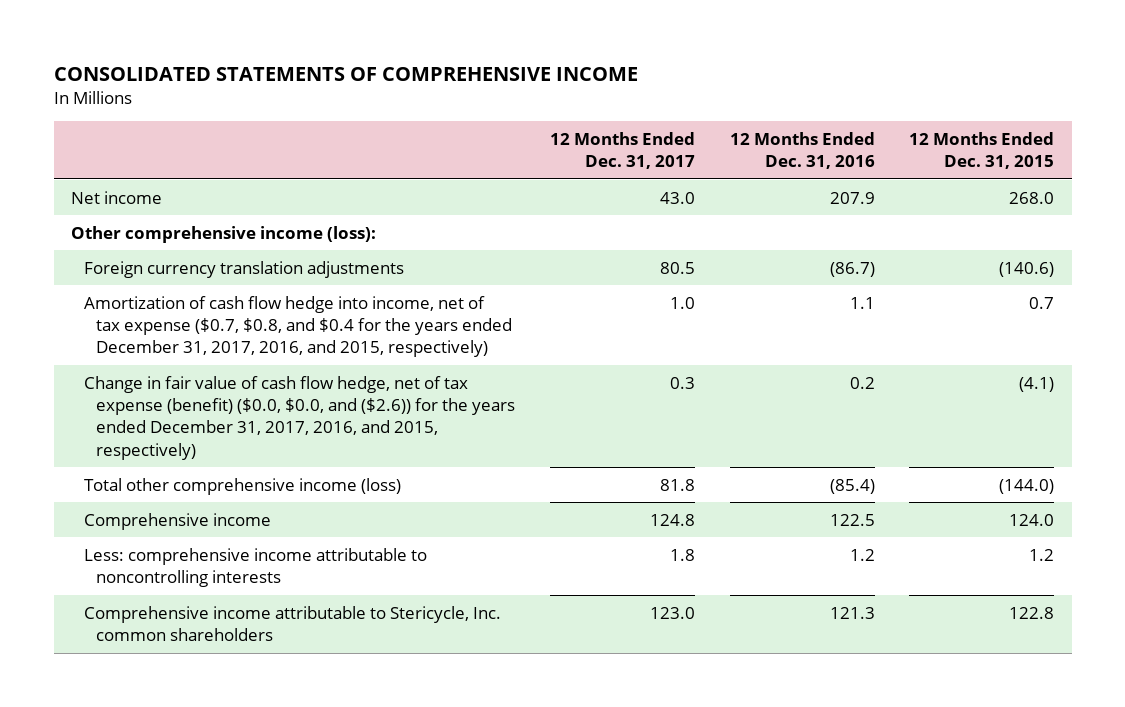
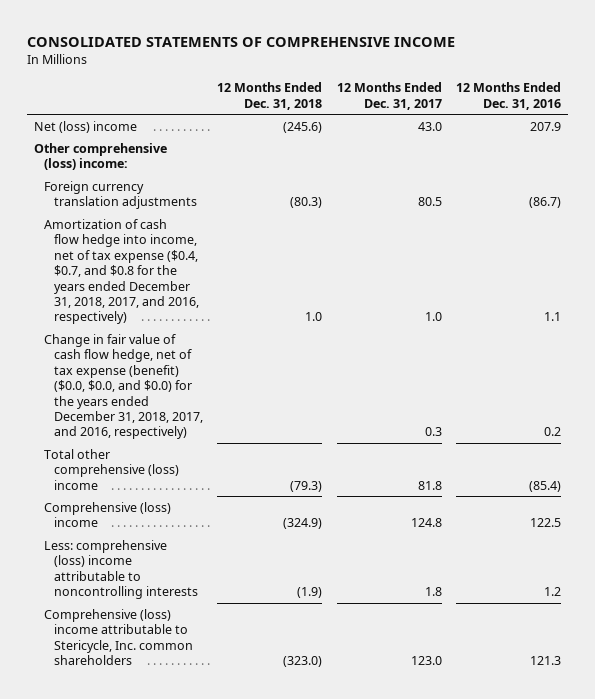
- | 12 Months Ended Dec. 31, 2017 | 12 Months Ended Dec. 31, 2016 | 12 Months Ended Dec. 31, 2015
+ | 12 Months Ended Dec. 31, 2018 | 12 Months Ended Dec. 31, 2017 | 12 Months Ended Dec. 31, 2016
- Net income | 43.0 | 207.9 | 268.0
- Other comprehensive income (loss):
+ Net (loss) income | (245.6) | 43.0 | 207.9
+ Other comprehensive (loss) income:
- Amortization of cash flow hedge into income, net of tax expense ($0.7, $0.8, and $0.4 for the years ended December 31, 2017, 2016, and 2015, respectively) | 1.0 | 1.1 | 0.7
- Change in fair value of cash flow hedge, net of tax expense (benefit) ($0.0, $0.0, and ($2.6)) for the years ended December 31, 2017, 2016, and 2015, respectively) | 0.3 | 0.2 | (4.1)
- Total other comprehensive income (loss) | 81.8 | (85.4) | (144.0)
- Comprehensive income | 124.8 | 122.5 | 124.0
- Less: comprehensive income attributable to noncontrolling interests | 1.8 | 1.2 | 1.2
- Comprehensive income attributable to Stericycle, Inc. common shareholders | 123.0 | 121.3 | 122.8
+ Amortization of cash flow hedge into income, net of tax expense ($0.4, $0.7, and $0.8 for the years ended December 31, 2018, 2017, and 2016, respectively) | 1.0 | 1.0 | 1.1
+ Change in fair value of cash flow hedge, net of tax expense (benefit) ($0.0, $0.0, and $0.0) for the years ended December 31, 2018, 2017, and 2016, respectively) | | 0.3 | 0.2
+ Total other comprehensive (loss) income | (79.3) | 81.8 | (85.4)
+ Comprehensive (loss) income | (324.9) | 124.8 | 122.5
+ Less: comprehensive (loss) income attributable to noncontrolling interests | (1.9) | 1.8 | 1.2
+ Comprehensive (loss) income attributable to Stericycle, Inc. common shareholders | (323.0) | 123.0 | 121.3

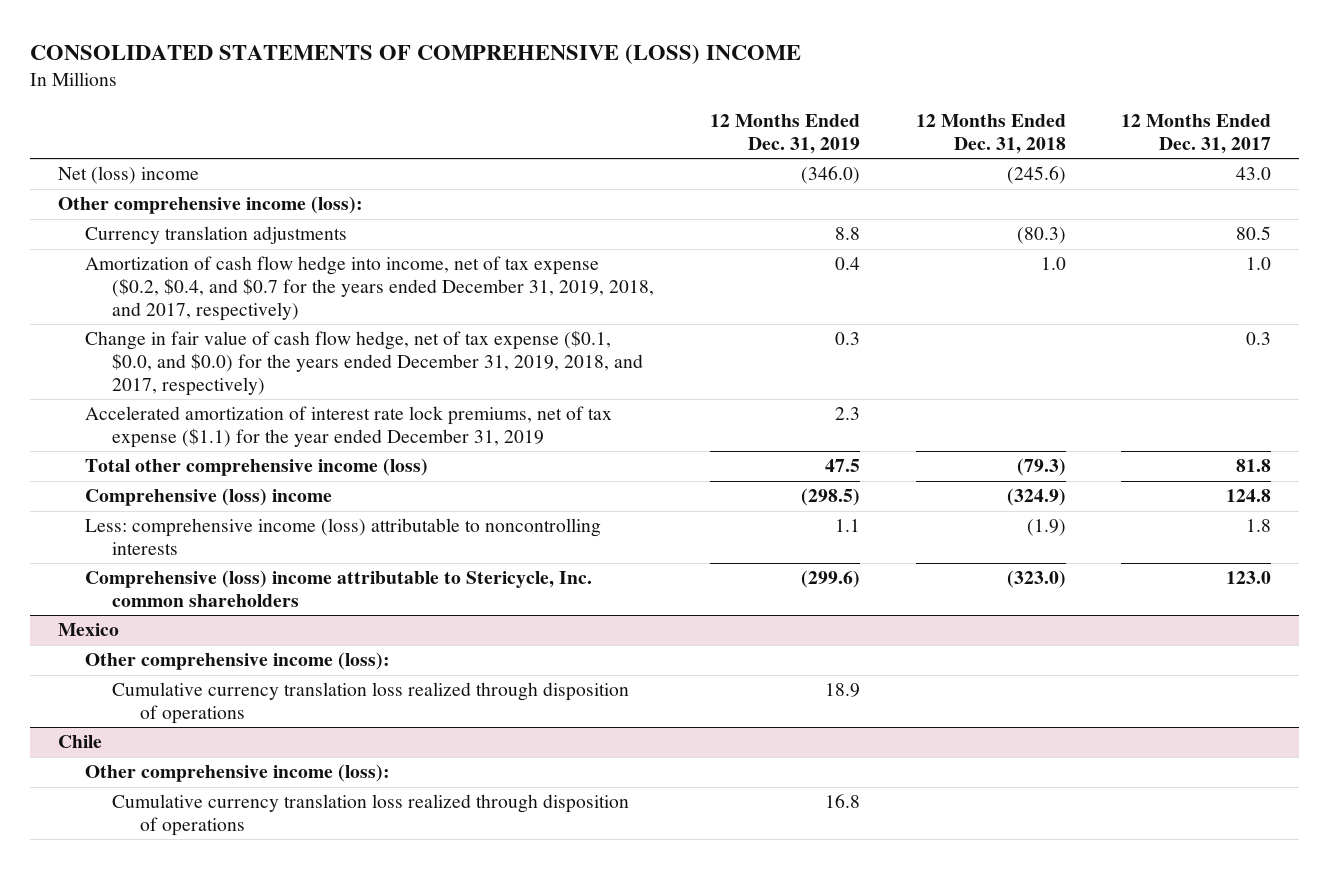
- CONSOLIDATED STATEMENTS OF COMPREHENSIVE INCOME
+ CONSOLIDATED STATEMENTS OF COMPREHENSIVE (LOSS) INCOME
- | 12 Months Ended Dec. 31, 2018 | 12 Months Ended Dec. 31, 2017 | 12 Months Ended Dec. 31, 2016
+ | 12 Months Ended Dec. 31, 2019 | 12 Months Ended Dec. 31, 2018 | 12 Months Ended Dec. 31, 2017
- Other comprehensive (loss) income:
- Foreign currency translation adjustments | (80.3) | 80.5 | (86.7)
- Amortization of cash flow hedge into income, net of tax expense ($0.4, $0.7, and $0.8 for the years ended December 31, 2018, 2017, and 2016, respectively) | 1.0 | 1.0 | 1.1
- Change in fair value of cash flow hedge, net of tax expense (benefit) ($0.0, $0.0, and $0.0) for the years ended December 31, 2018, 2017, and 2016, respectively) | | 0.3 | 0.2
- Total other comprehensive (loss) income | (79.3) | 81.8 | (85.4)
+ Other comprehensive income (loss):
+ Currency translation adjustments | 8.8 | (80.3) | 80.5
+ Amortization of cash flow hedge into income, net of tax expense ($0.2, $0.4, and $0.7 for the years ended December 31, 2019, 2018, and 2017, respectively) | 0.4 | 1.0 | 1.0
+ Change in fair value of cash flow hedge, net of tax expense ($0.1, $0.0, and $0.0) for the years ended December 31, 2019, 2018, and 2017, respectively) | 0.3 | | 0.3
+ Accelerated amortization of interest rate lock premiums, net of tax expense ($1.1) for the year ended December 31, 2019 | 2.3 | |
+ Total other comprehensive income (loss) | 47.5 | (79.3) | 81.8
- Less: comprehensive (loss) income attributable to noncontrolling interests | (1.9) | 1.8 | 1.2
+ Less: comprehensive income (loss) attributable to noncontrolling interests | 1.1 | (1.9) | 1.8
+ Mexico
+ Other comprehensive income (loss):
+ Cumulative currency translation loss realized through disposition of operations | 18.9 | |
+ Chile
+ Other comprehensive income (loss):
+ Cumulative currency translation loss realized through disposition of operations | 16.8 | |

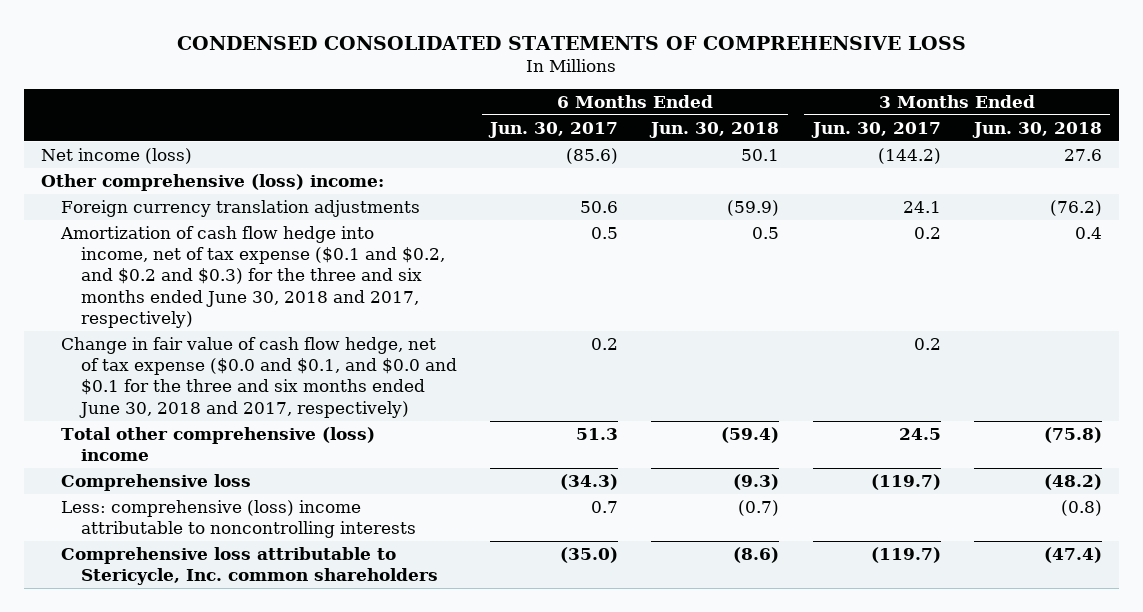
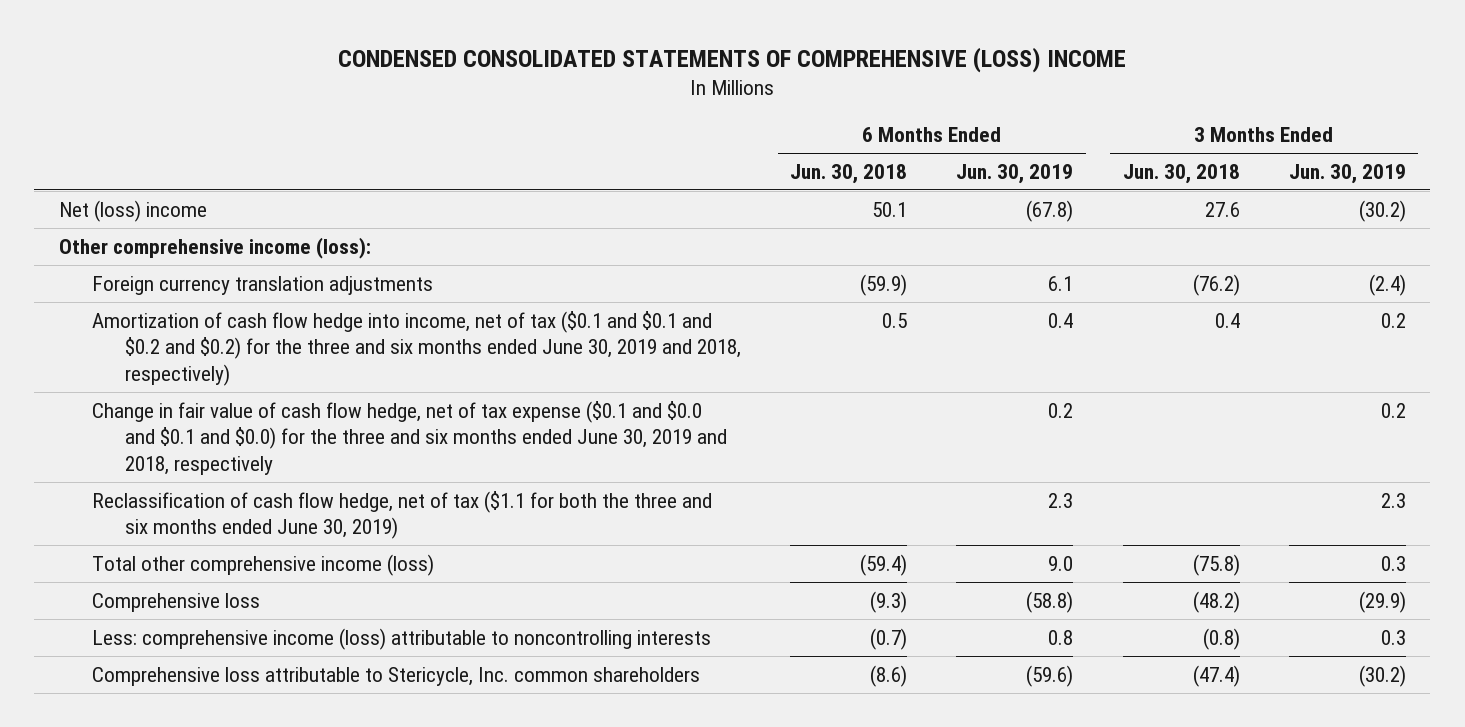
- CONDENSED CONSOLIDATED STATEMENTS OF COMPREHENSIVE LOSS
+ CONDENSED CONSOLIDATED STATEMENTS OF COMPREHENSIVE (LOSS) INCOME
- | 6 Months Ended Jun. 30, 2017 | 6 Months Ended Jun. 30, 2018 | 3 Months Ended Jun. 30, 2017 | 3 Months Ended Jun. 30, 2018
+ | 6 Months Ended Jun. 30, 2018 | 6 Months Ended Jun. 30, 2019 | 3 Months Ended Jun. 30, 2018 | 3 Months Ended Jun. 30, 2019
- Net income (loss) | (85.6) | 50.1 | (144.2) | 27.6
- Other comprehensive (loss) income:
+ Net (loss) income | 50.1 | (67.8) | 27.6 | (30.2)
+ Other comprehensive income (loss):
- Amortization of cash flow hedge into income, net of tax expense ($0.1 and $0.2, and $0.2 and $0.3) for the three and six months ended June 30, 2018 and 2017, respectively) | 0.5 | 0.5 | 0.2 | 0.4
- Change in fair value of cash flow hedge, net of tax expense ($0.0 and $0.1, and $0.0 and $0.1 for the three and six months ended June 30, 2018 and 2017, respectively) | 0.2 | | 0.2 |
- Total other comprehensive (loss) income | 51.3 | (59.4) | 24.5 | (75.8)
+ Amortization of cash flow hedge into income, net of tax ($0.1 and $0.1 and $0.2 and $0.2) for the three and six months ended June 30, 2019 and 2018, respectively) | 0.5 | 0.4 | 0.4 | 0.2
+ Change in fair value of cash flow hedge, net of tax expense ($0.1 and $0.0 and $0.1 and $0.0) for the three and six months ended June 30, 2019 and 2018, respectively | | 0.2 | | 0.2
+ Reclassification of cash flow hedge, net of tax ($1.1 for both the three and six months ended June 30, 2019) | | 2.3 | | 2.3
+ Total other comprehensive income (loss) | (59.4) | 9.0 | (75.8) | 0.3
- Less: comprehensive (loss) income attributable to noncontrolling interests | 0.7 | (0.7) | | (0.8)
+ Less: comprehensive income (loss) attributable to noncontrolling interests | (0.7) | 0.8 | (0.8) | 0.3

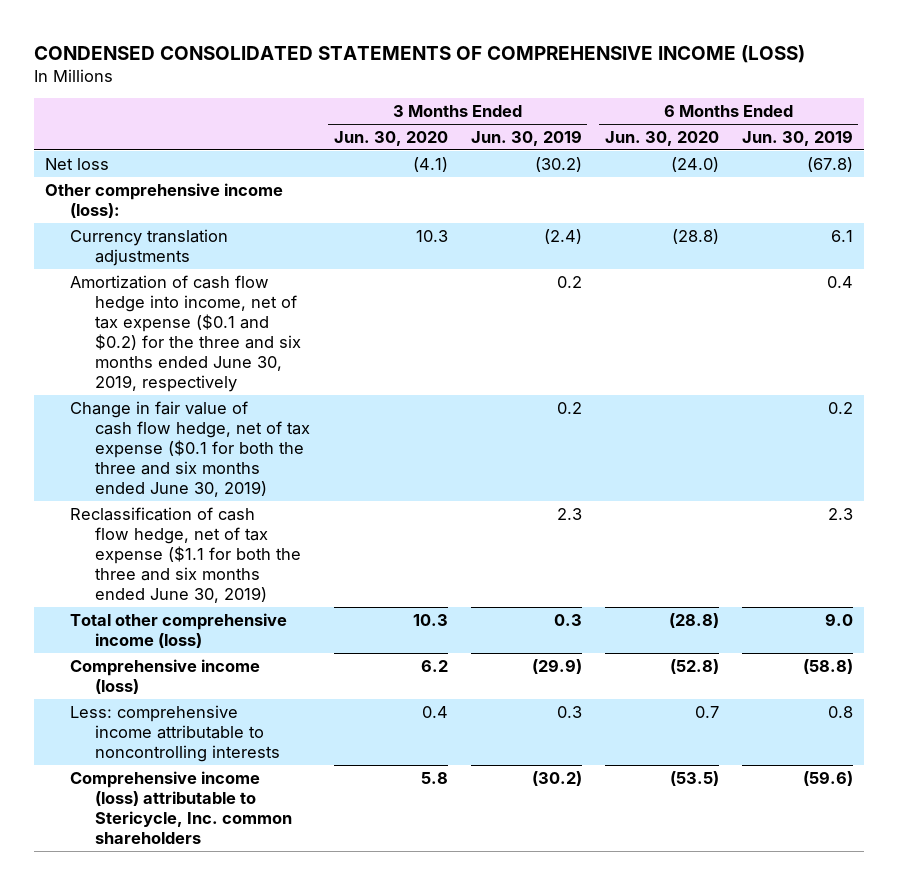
- CONDENSED CONSOLIDATED STATEMENTS OF COMPREHENSIVE (LOSS) INCOME
+ CONDENSED CONSOLIDATED STATEMENTS OF COMPREHENSIVE INCOME (LOSS)
- | 6 Months Ended Jun. 30, 2018 | 6 Months Ended Jun. 30, 2019 | 3 Months Ended Jun. 30, 2018 | 3 Months Ended Jun. 30, 2019
+ | 3 Months Ended Jun. 30, 2020 | 3 Months Ended Jun. 30, 2019 | 6 Months Ended Jun. 30, 2020 | 6 Months Ended Jun. 30, 2019
- Net (loss) income | 50.1 | (67.8) | 27.6 | (30.2)
+ Net loss | (4.1) | (30.2) | (24.0) | (67.8)
- Foreign currency translation adjustments | (59.9) | 6.1 | (76.2) | (2.4)
- Amortization of cash flow hedge into income, net of tax ($0.1 and $0.1 and $0.2 and $0.2) for the three and six months ended June 30, 2019 and 2018, respectively) | 0.5 | 0.4 | 0.4 | 0.2
- Change in fair value of cash flow hedge, net of tax expense ($0.1 and $0.0 and $0.1 and $0.0) for the three and six months ended June 30, 2019 and 2018, respectively | | 0.2 | | 0.2
- Reclassification of cash flow hedge, net of tax ($1.1 for both the three and six months ended June 30, 2019) | | 2.3 | | 2.3
+ Currency translation adjustments | 10.3 | (2.4) | (28.8) | 6.1
+ Amortization of cash flow hedge into income, net of tax expense ($0.1 and $0.2) for the three and six months ended June 30, 2019, respectively | | 0.2 | | 0.4
+ Change in fair value of cash flow hedge, net of tax expense ($0.1 for both the three and six months ended June 30, 2019) | | 0.2 | | 0.2
+ Reclassification of cash flow hedge, net of tax expense ($1.1 for both the three and six months ended June 30, 2019) | | 2.3 | | 2.3
- Comprehensive loss | (9.3) | (58.8) | (48.2) | (29.9)
- Less: comprehensive income (loss) attributable to noncontrolling interests | (0.7) | 0.8 | (0.8) | 0.3
- Comprehensive loss attributable to Stericycle, Inc. common shareholders | (8.6) | (59.6) | (47.4) | (30.2)
+ Comprehensive income (loss) | 6.2 | (29.9) | (52.8) | (58.8)
+ Less: comprehensive income attributable to noncontrolling interests | 0.4 | 0.3 | 0.7 | 0.8
+ Comprehensive income (loss) attributable to Stericycle, Inc. common shareholders | 5.8 | (30.2) | (53.5) | (59.6)

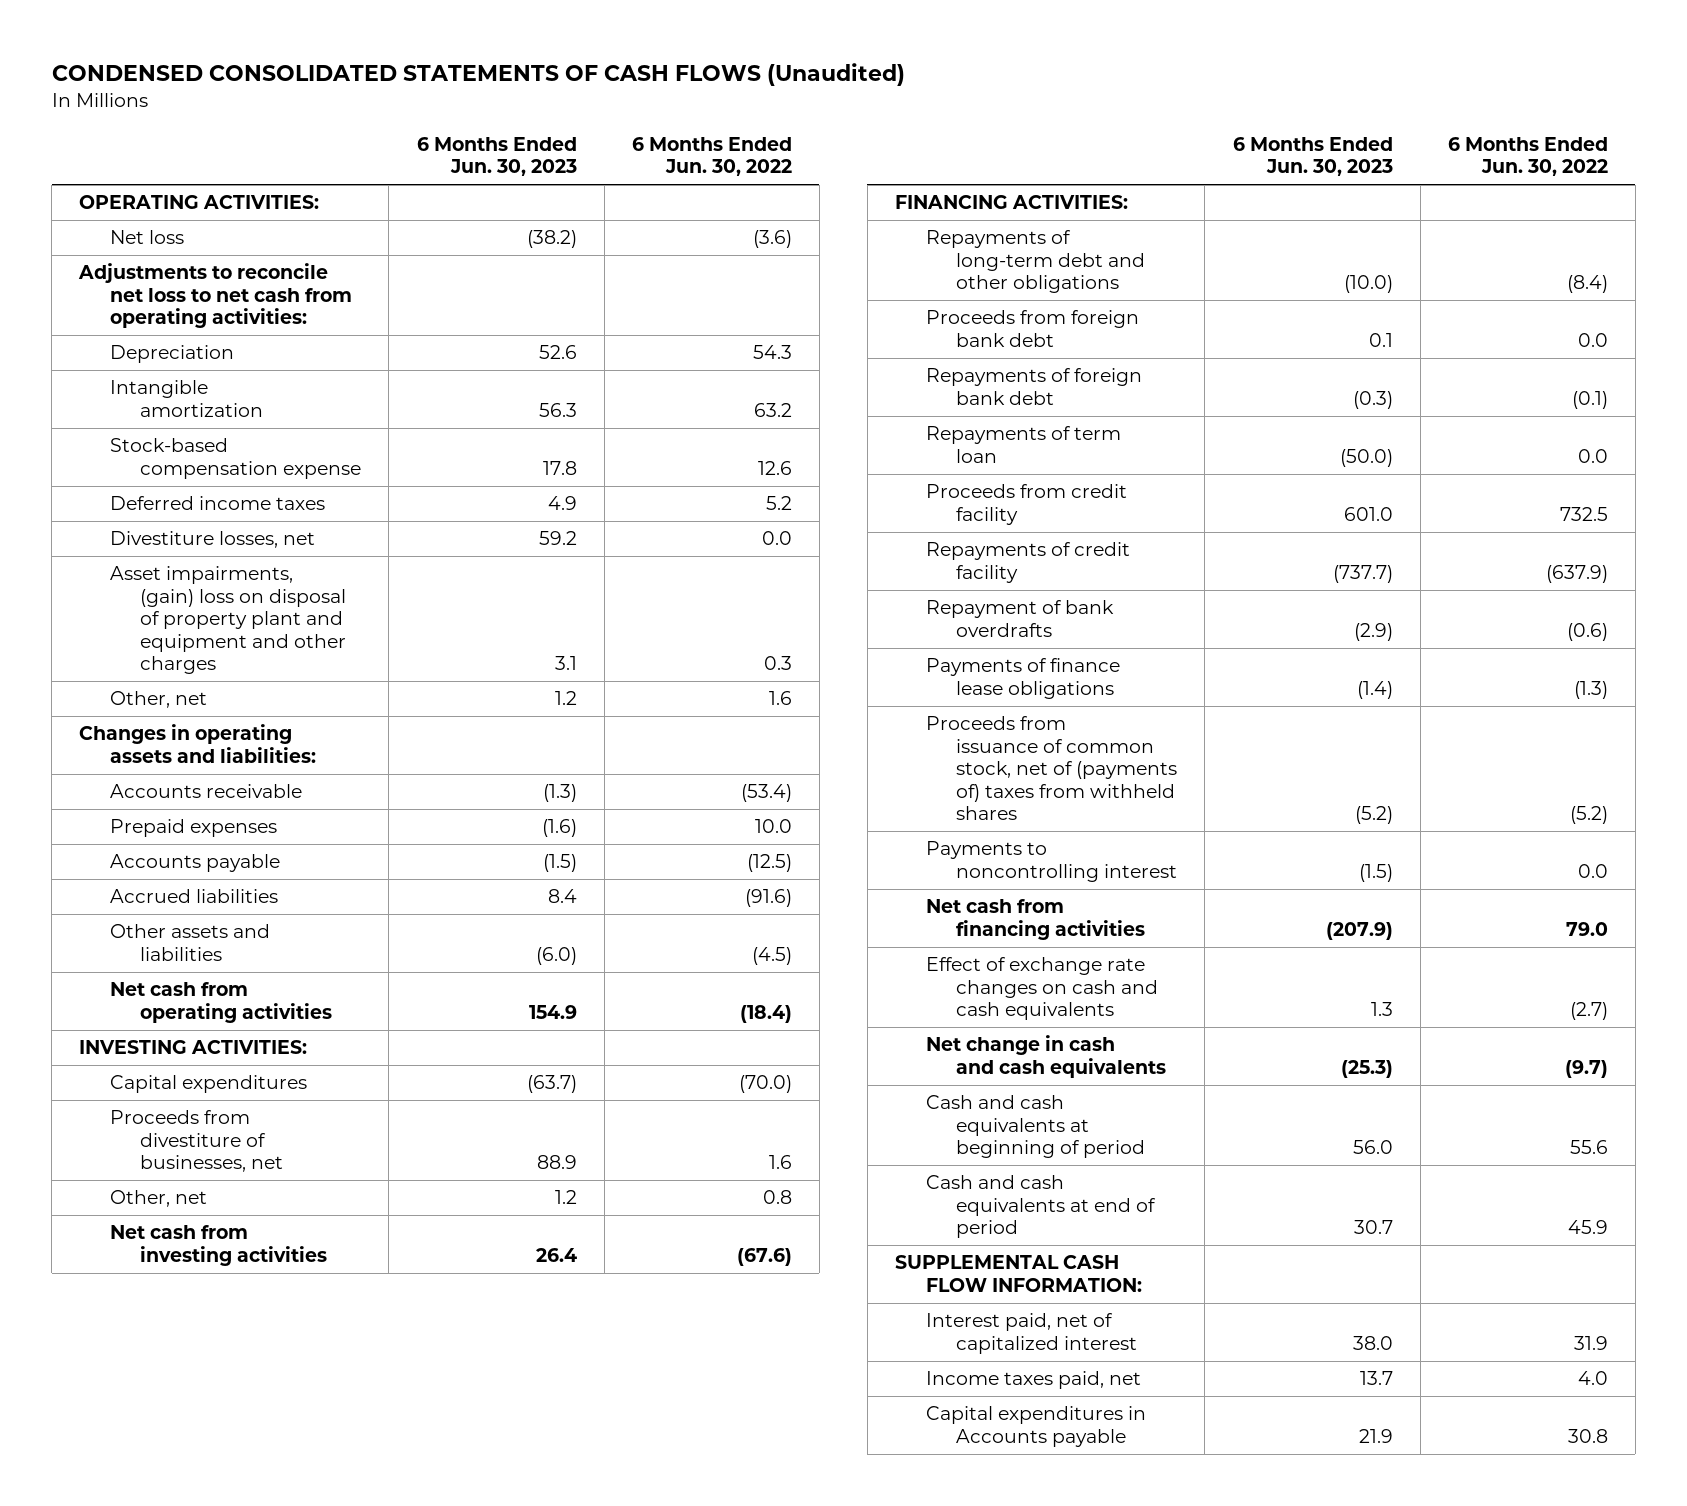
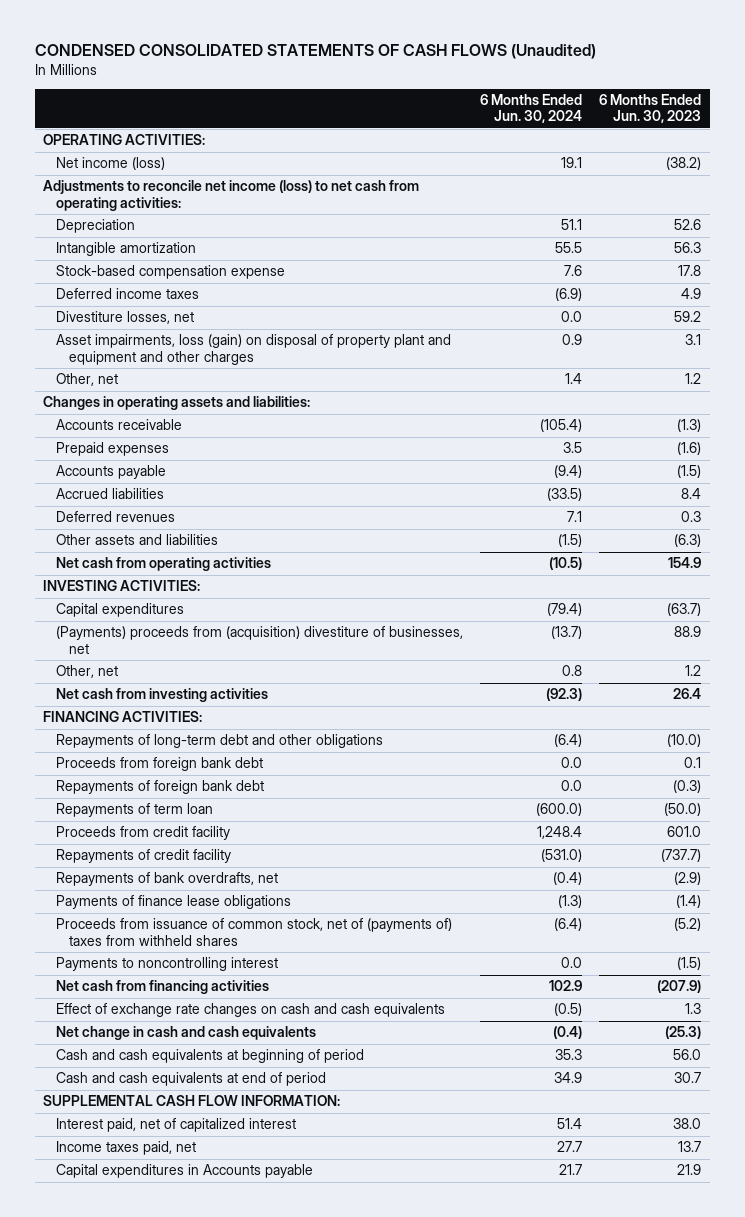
- | 6 Months Ended Jun. 30, 2023 | 6 Months Ended Jun. 30, 2022
+ | 6 Months Ended Jun. 30, 2024 | 6 Months Ended Jun. 30, 2023
- Net loss | (38.2) | (3.6)
- Adjustments to reconcile net loss to net cash from operating activities:
+ Net income (loss) | 19.1 | (38.2)
+ Adjustments to reconcile net income (loss) to net cash from operating activities:
- Asset impairments, (gain) loss on disposal of property plant and equipment and other charges | 3.1 | 0.3
+ Asset impairments, loss (gain) on disposal of property plant and equipment and other charges | 0.9 | 3.1
- Other assets and liabilities | (6.0) | (4.5)
+ Deferred revenues | 7.1 | 0.3
+ Other assets and liabilities | (1.5) | (6.3)
- Proceeds from divestiture of businesses, net | 88.9 | 1.6
+ (Payments) proceeds from (acquisition) divestiture of businesses, net | (13.7) | 88.9
- Repayment of bank overdrafts | (2.9) | (0.6)
+ Repayments of bank overdrafts, net | (0.4) | (2.9)

